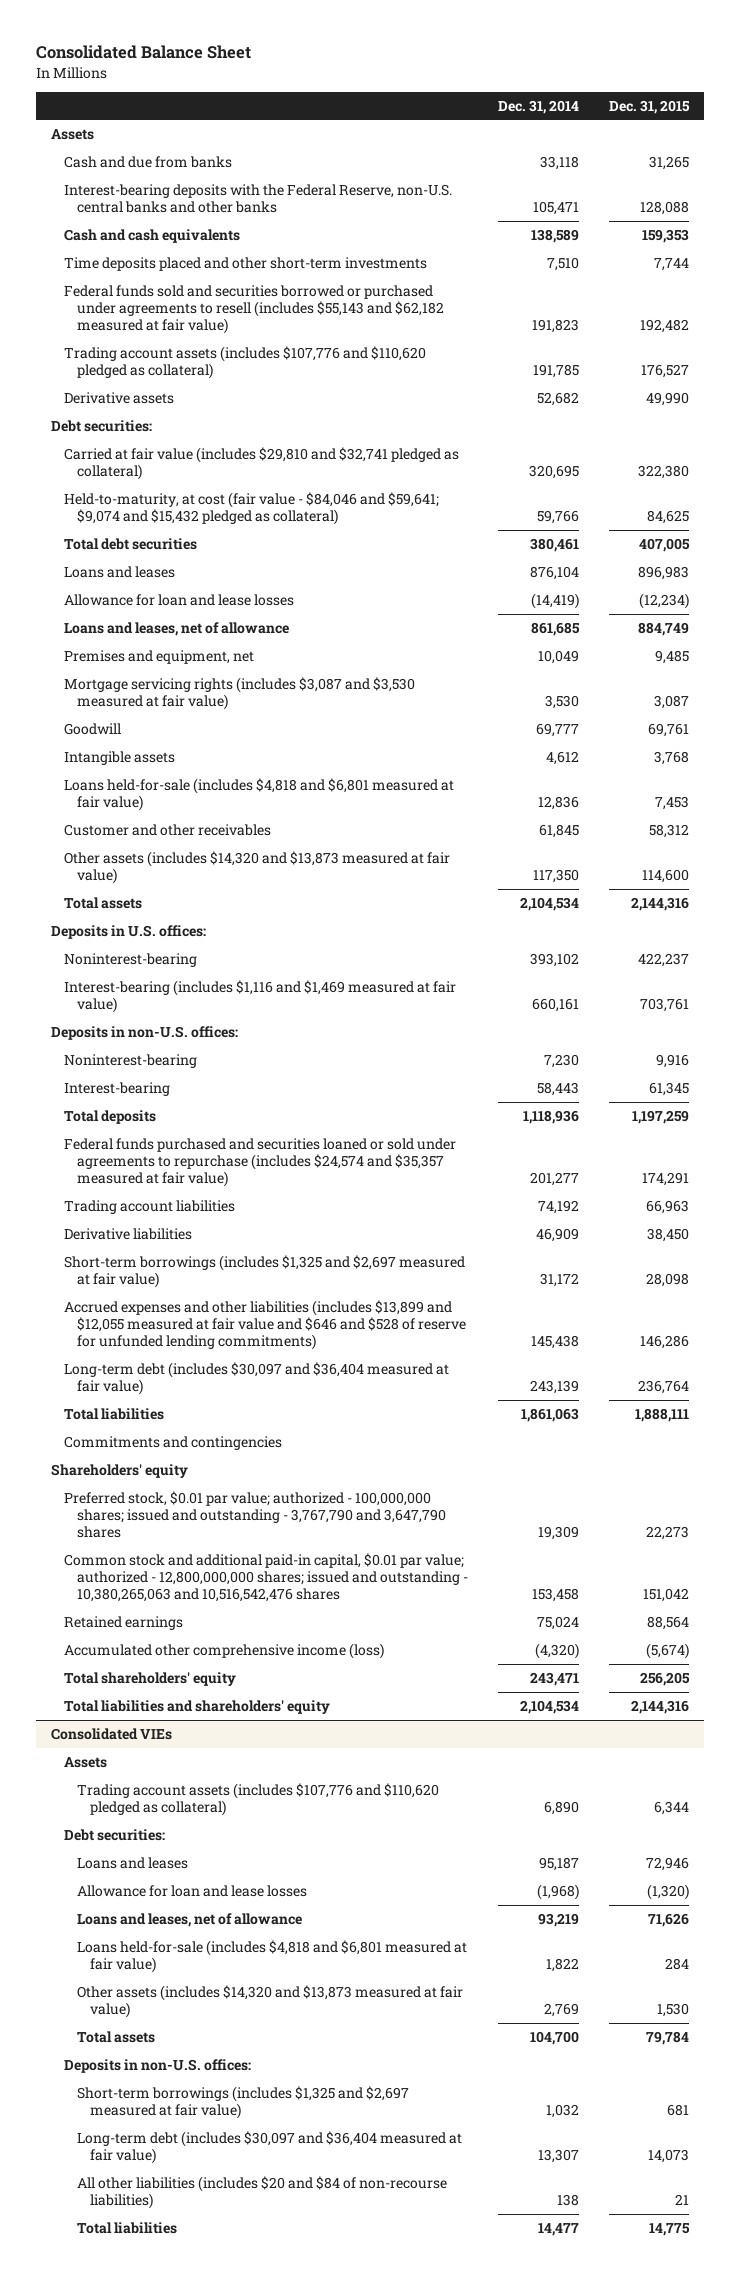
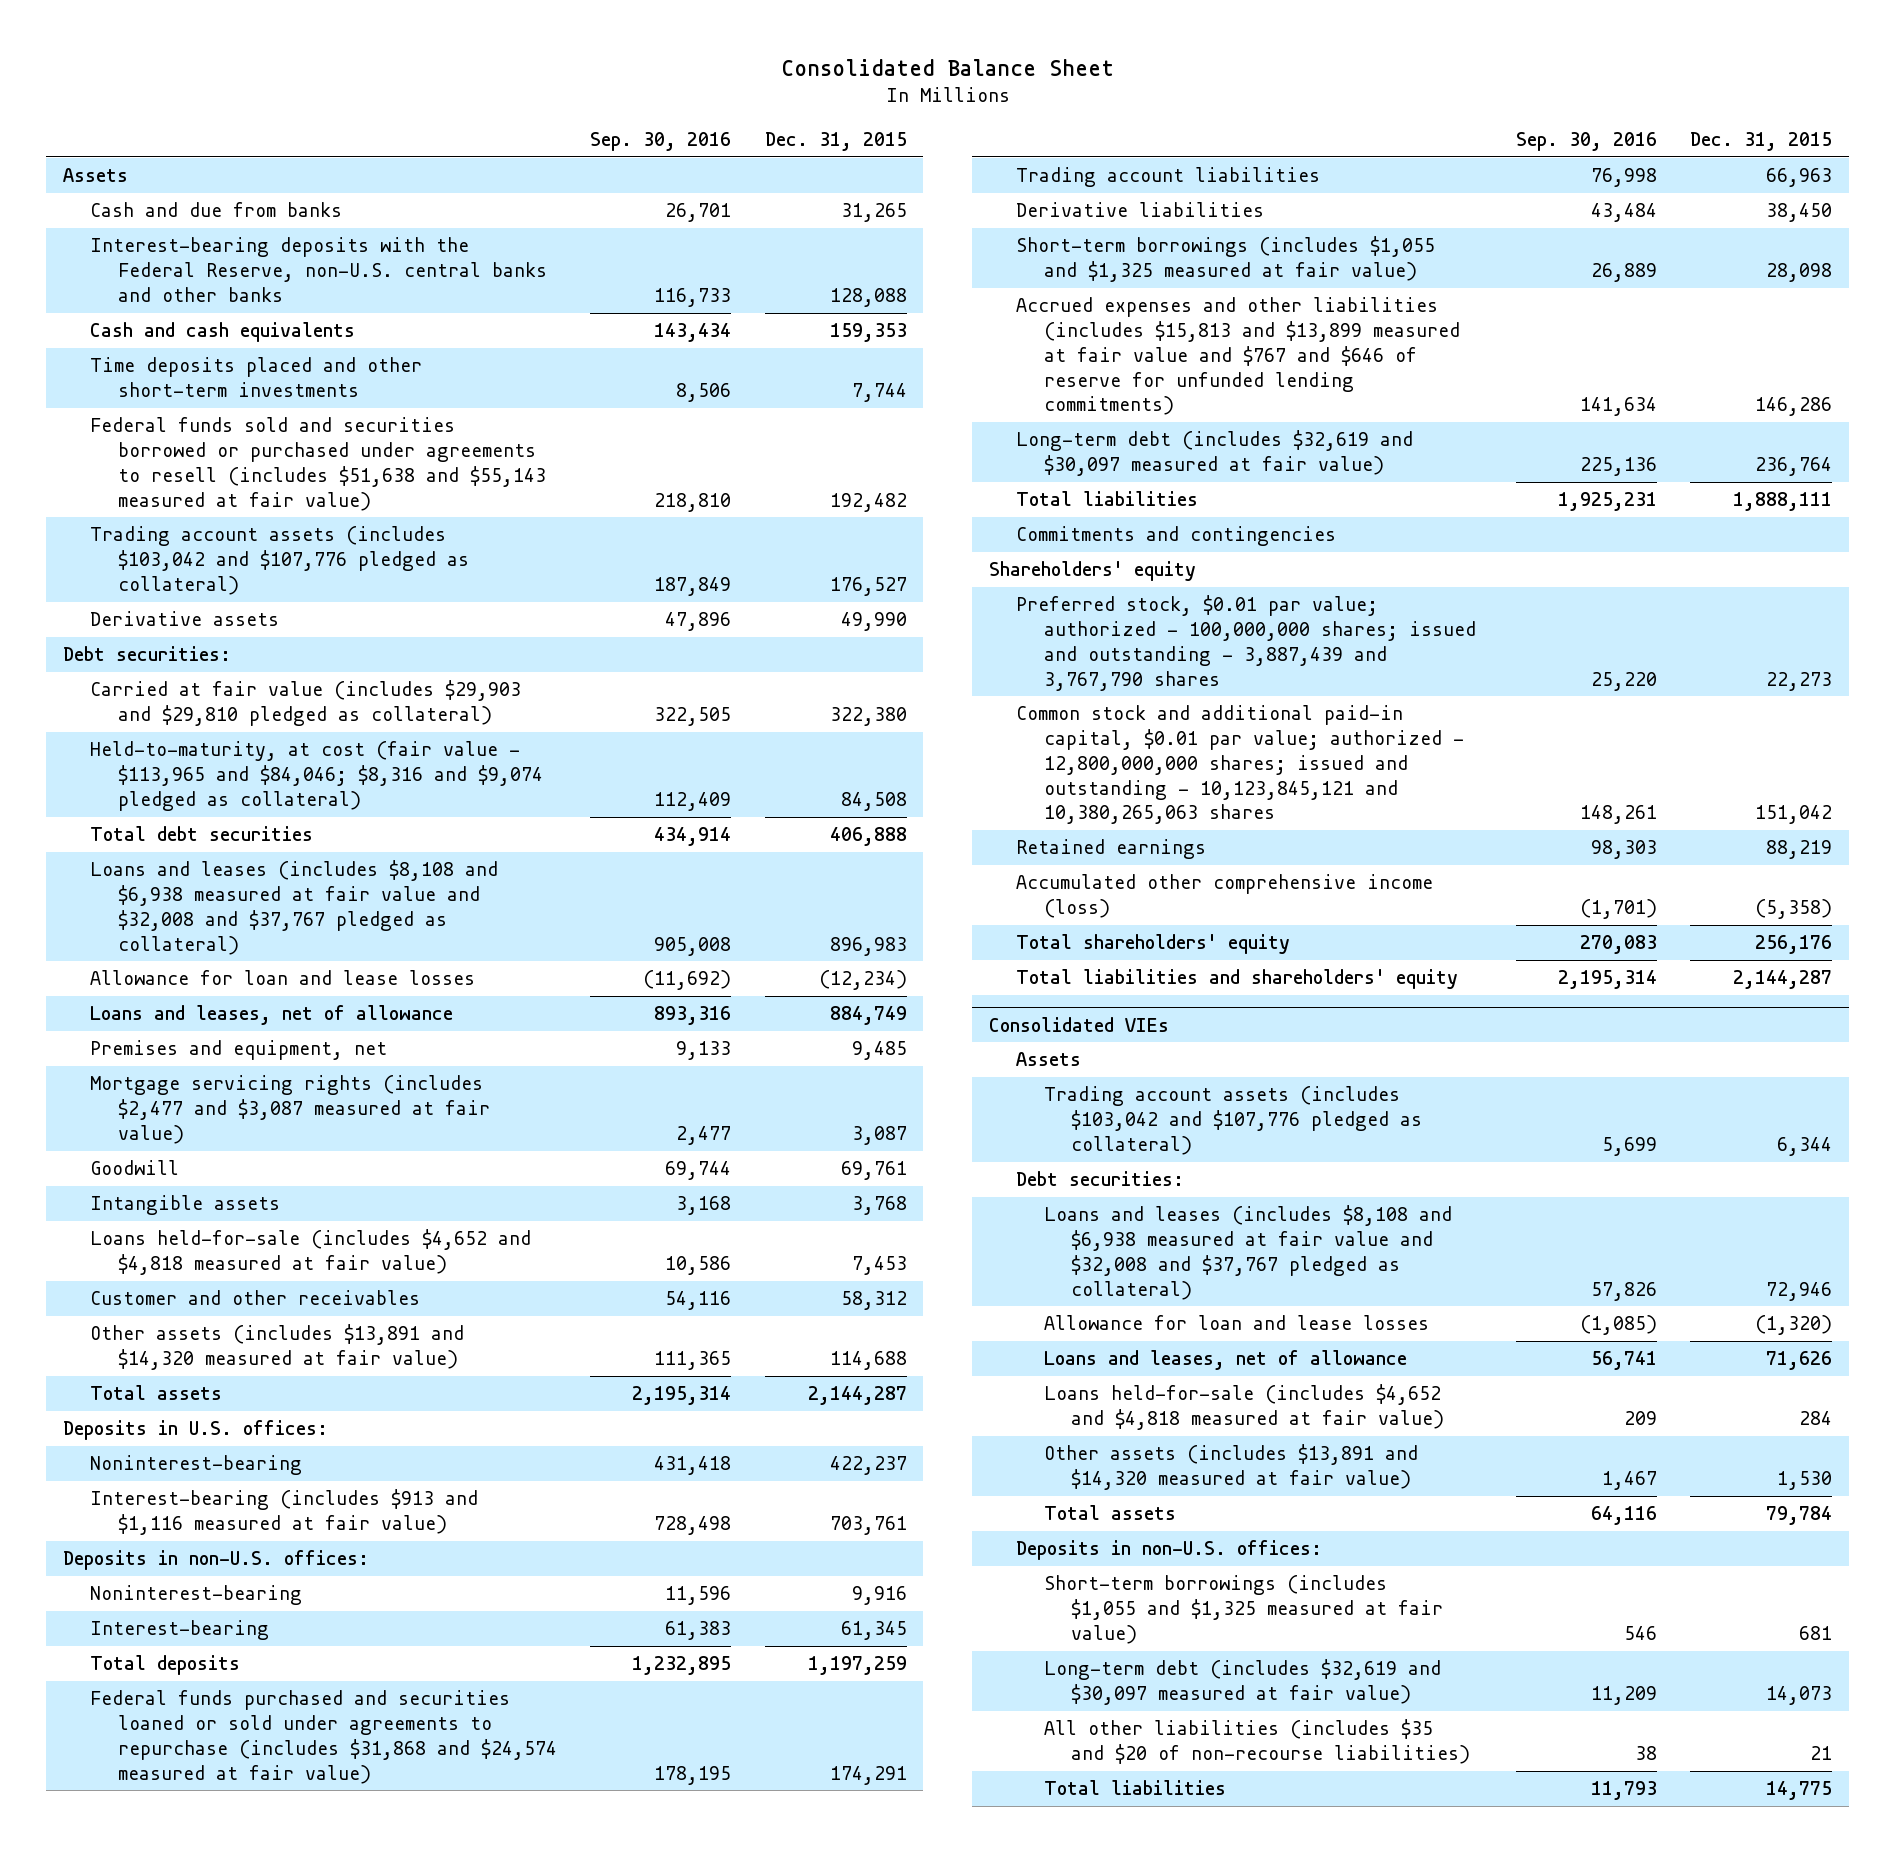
- | Dec. 31, 2014 | Dec. 31, 2015
+ | Sep. 30, 2016 | Dec. 31, 2015
- Federal funds sold and securities borrowed or purchased under agreements to resell (includes $55,143 and $62,182 measured at fair value) | 191,823 | 192,482
- Trading account assets (includes $107,776 and $110,620 pledged as collateral) | 191,785 | 176,527
+ Federal funds sold and securities borrowed or purchased under agreements to resell (includes $51,638 and $55,143 measured at fair value) | 218,810 | 192,482
+ Trading account assets (includes $103,042 and $107,776 pledged as collateral) | 187,849 | 176,527
- Carried at fair value (includes $29,810 and $32,741 pledged as collateral) | 320,695 | 322,380
- Held-to-maturity, at cost (fair value - $84,046 and $59,641; $9,074 and $15,432 pledged as collateral) | 59,766 | 84,625
- Total debt securities | 380,461 | 407,005
- Loans and leases | 876,104 | 896,983
+ Carried at fair value (includes $29,903 and $29,810 pledged as collateral) | 322,505 | 322,380
+ Held-to-maturity, at cost (fair value - $113,965 and $84,046; $8,316 and $9,074 pledged as collateral) | 112,409 | 84,508
+ Total debt securities | 434,914 | 406,888
+ Loans and leases (includes $8,108 and $6,938 measured at fair value and $32,008 and $37,767 pledged as collateral) | 905,008 | 896,983
- Mortgage servicing rights (includes $3,087 and $3,530 measured at fair value) | 3,530 | 3,087
+ Mortgage servicing rights (includes $2,477 and $3,087 measured at fair value) | 2,477 | 3,087
- Loans held-for-sale (includes $4,818 and $6,801 measured at fair value) | 12,836 | 7,453
+ Loans held-for-sale (includes $4,652 and $4,818 measured at fair value) | 10,586 | 7,453
- Other assets (includes $14,320 and $13,873 measured at fair value) | 117,350 | 114,600
- Total assets | 2,104,534 | 2,144,316
+ Other assets (includes $13,891 and $14,320 measured at fair value) | 111,365 | 114,688
+ Total assets | 2,195,314 | 2,144,287
- Interest-bearing (includes $1,116 and $1,469 measured at fair value) | 660,161 | 703,761
+ Interest-bearing (includes $913 and $1,116 measured at fair value) | 728,498 | 703,761
- Federal funds purchased and securities loaned or sold under agreements to repurchase (includes $24,574 and $35,357 measured at fair value) | 201,277 | 174,291
+ Federal funds purchased and securities loaned or sold under agreements to repurchase (includes $31,868 and $24,574 measured at fair value) | 178,195 | 174,291
- Short-term borrowings (includes $1,325 and $2,697 measured at fair value) | 31,172 | 28,098
- Accrued expenses and other liabilities (includes $13,899 and $12,055 measured at fair value and $646 and $528 of reserve for unfunded lending commitments) | 145,438 | 146,286
- Long-term debt (includes $30,097 and $36,404 measured at fair value) | 243,139 | 236,764
+ Short-term borrowings (includes $1,055 and $1,325 measured at fair value) | 26,889 | 28,098
+ Accrued expenses and other liabilities (includes $15,813 and $13,899 measured at fair value and $767 and $646 of reserve for unfunded lending commitments) | 141,634 | 146,286
+ Long-term debt (includes $32,619 and $30,097 measured at fair value) | 225,136 | 236,764
- Preferred stock, $0.01 par value; authorized - 100,000,000 shares; issued and outstanding - 3,767,790 and 3,647,790 shares | 19,309 | 22,273
- Common stock and additional paid-in capital, $0.01 par value; authorized - 12,800,000,000 shares; issued and outstanding - 10,380,265,063 and 10,516,542,476 shares | 153,458 | 151,042
- Retained earnings | 75,024 | 88,564
- Accumulated other comprehensive income (loss) | (4,320) | (5,674)
- Total shareholders' equity | 243,471 | 256,205
- Total liabilities and shareholders' equity | 2,104,534 | 2,144,316
+ Preferred stock, $0.01 par value; authorized - 100,000,000 shares; issued and outstanding - 3,887,439 and 3,767,790 shares | 25,220 | 22,273
+ Common stock and additional paid-in capital, $0.01 par value; authorized - 12,800,000,000 shares; issued and outstanding - 10,123,845,121 and 10,380,265,063 shares | 148,261 | 151,042
+ Retained earnings | 98,303 | 88,219
+ Accumulated other comprehensive income (loss) | (1,701) | (5,358)
+ Total shareholders' equity | 270,083 | 256,176
+ Total liabilities and shareholders' equity | 2,195,314 | 2,144,287
@ Consolidated VIEs
- Trading account assets (includes $107,776 and $110,620 pledged as collateral) | 6,890 | 6,344
+ Trading account assets (includes $103,042 and $107,776 pledged as collateral) | 5,699 | 6,344
- Loans and leases | 95,187 | 72,946
+ Loans and leases (includes $8,108 and $6,938 measured at fair value and $32,008 and $37,767 pledged as collateral) | 57,826 | 72,946
- Loans held-for-sale (includes $4,818 and $6,801 measured at fair value) | 1,822 | 284
- Other assets (includes $14,320 and $13,873 measured at fair value) | 2,769 | 1,530
+ Loans held-for-sale (includes $4,652 and $4,818 measured at fair value) | 209 | 284
+ Other assets (includes $13,891 and $14,320 measured at fair value) | 1,467 | 1,530
- Short-term borrowings (includes $1,325 and $2,697 measured at fair value) | 1,032 | 681
- Long-term debt (includes $30,097 and $36,404 measured at fair value) | 13,307 | 14,073
- All other liabilities (includes $20 and $84 of non-recourse liabilities) | 138 | 21
+ Short-term borrowings (includes $1,055 and $1,325 measured at fair value) | 546 | 681
+ Long-term debt (includes $32,619 and $30,097 measured at fair value) | 11,209 | 14,073
+ All other liabilities (includes $35 and $20 of non-recourse liabilities) | 38 | 21

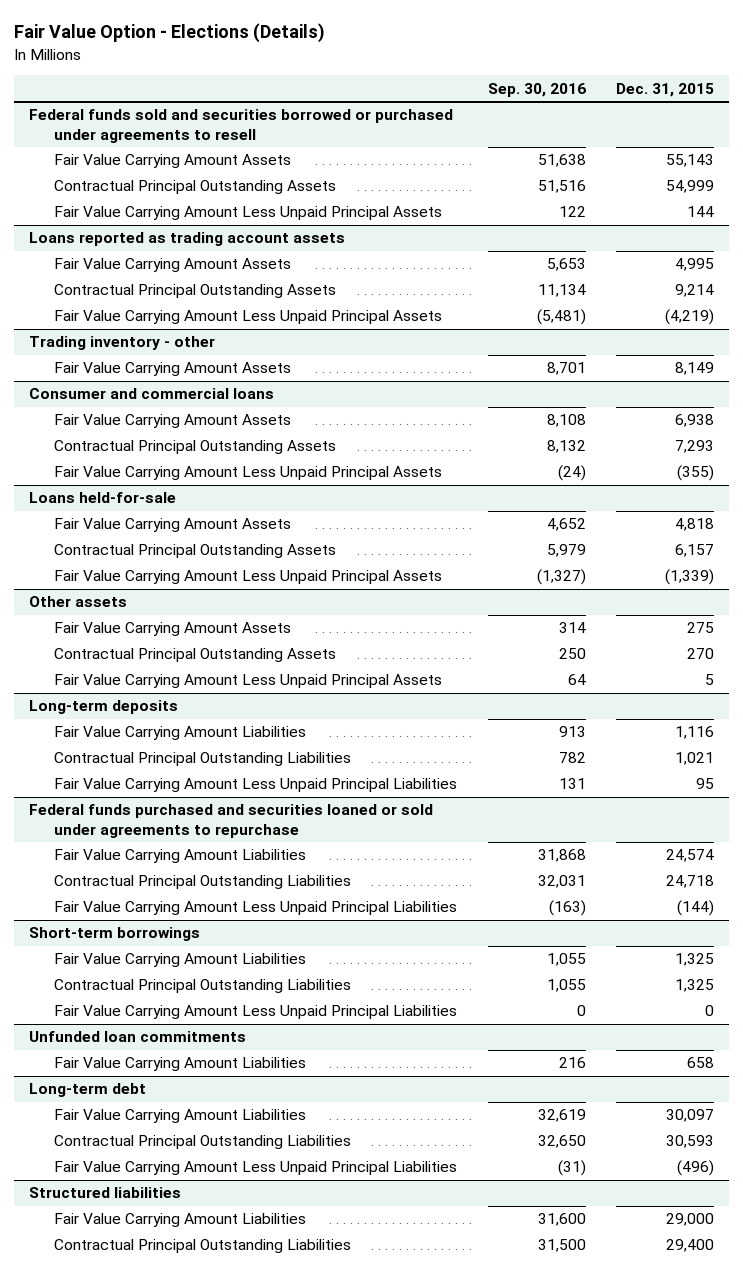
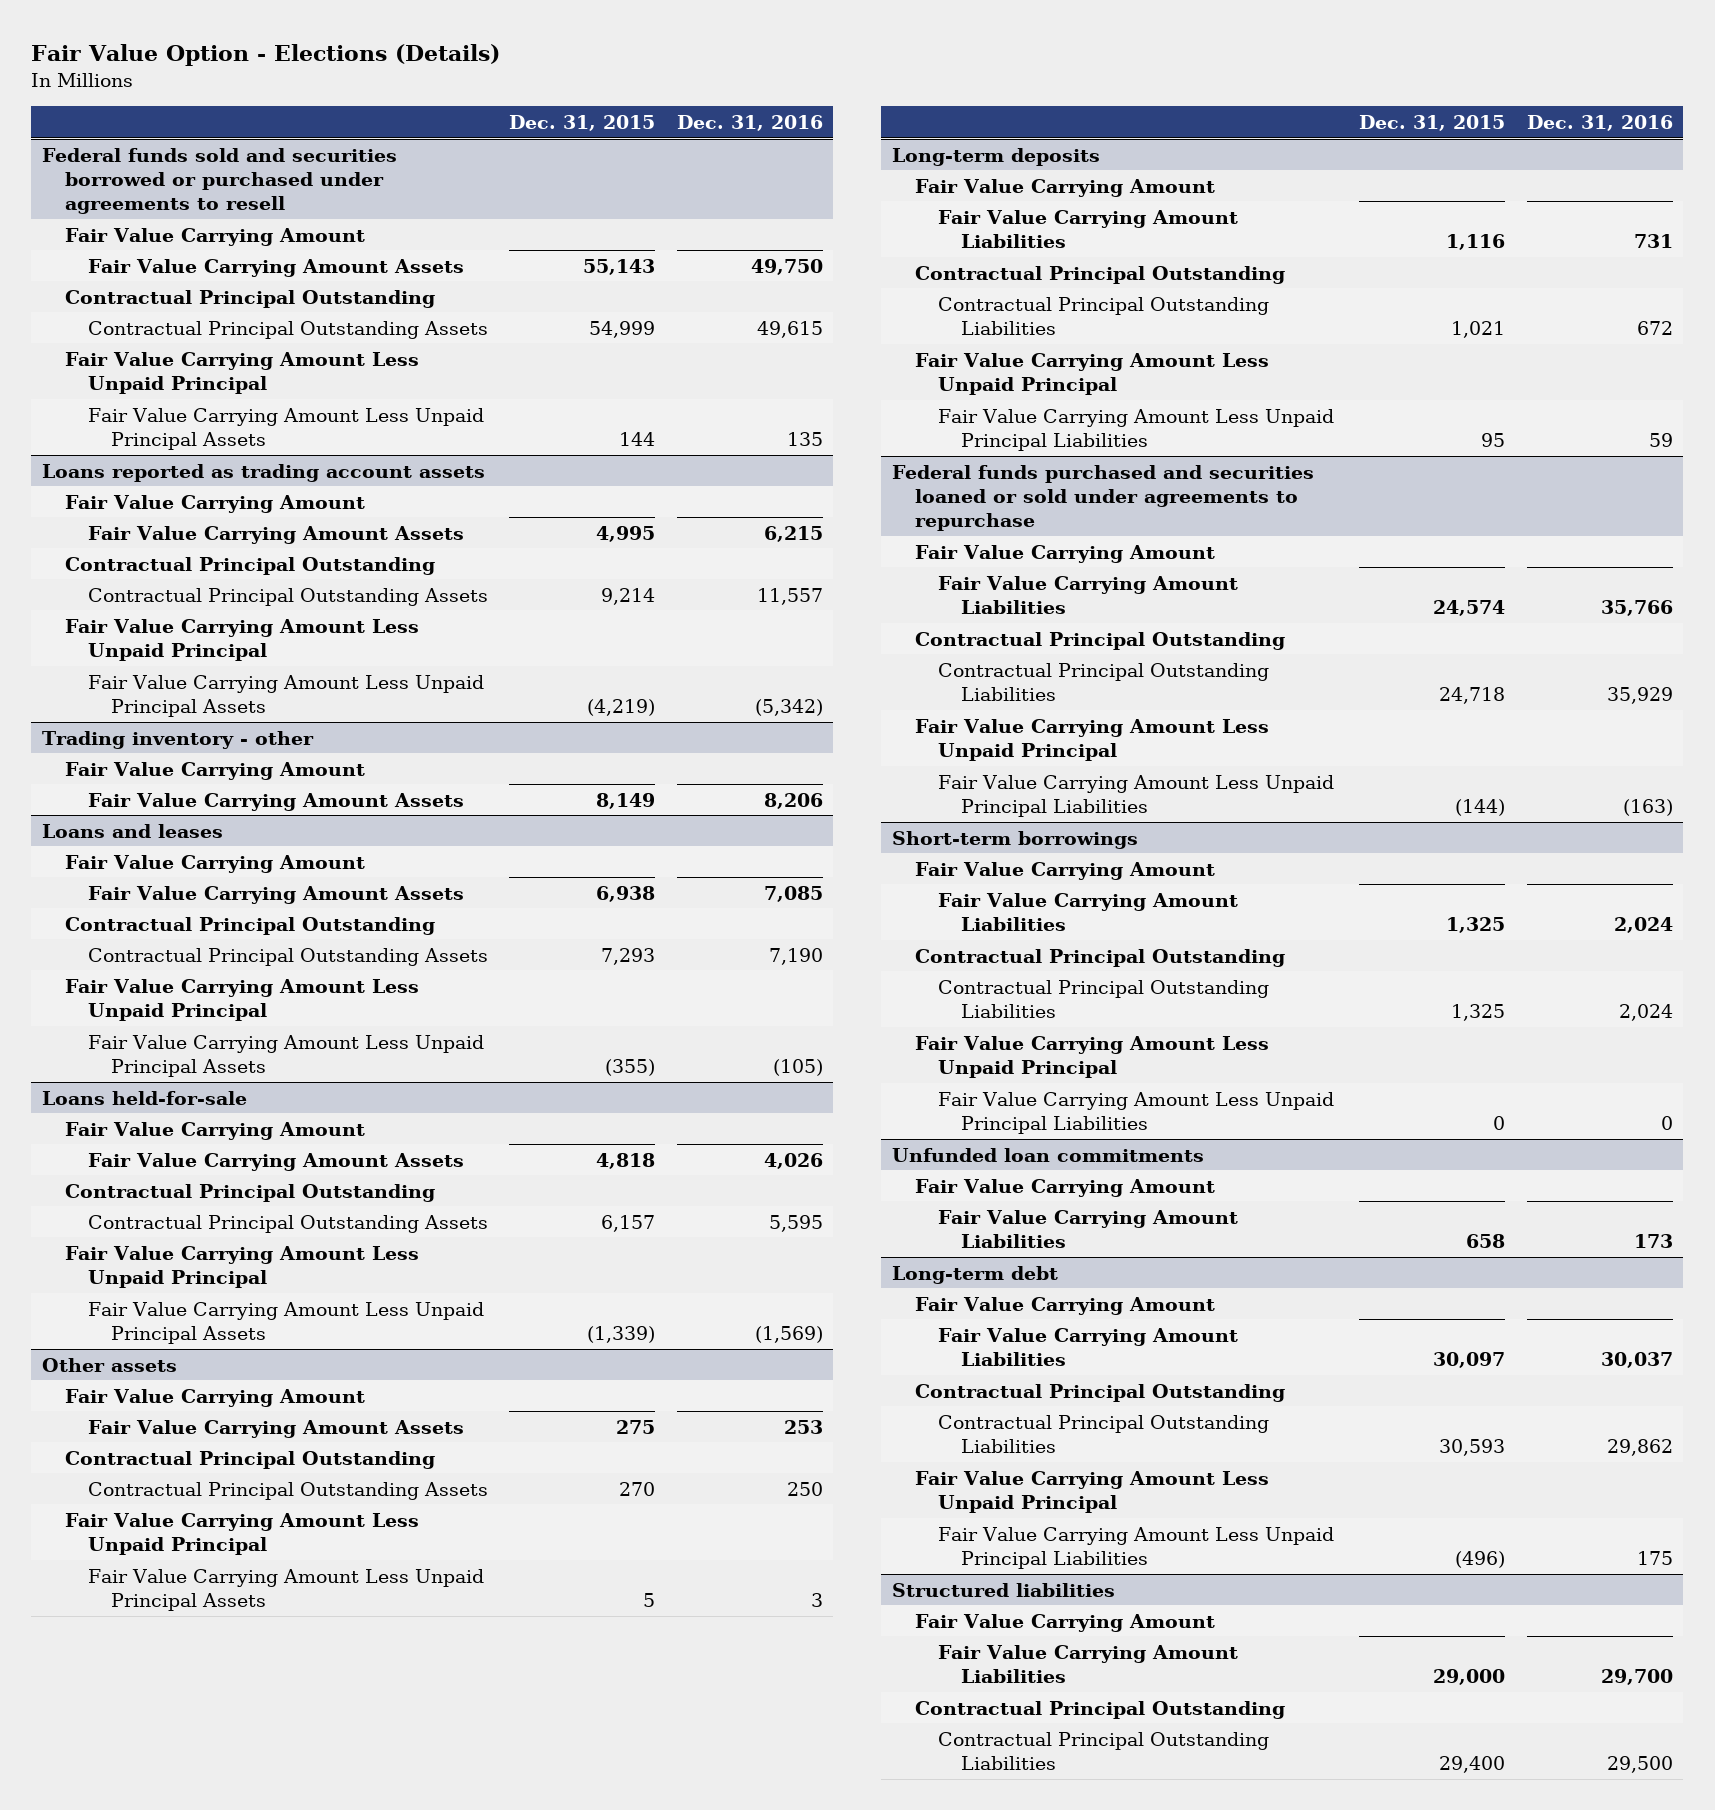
- | Sep. 30, 2016 | Dec. 31, 2015
+ | Dec. 31, 2015 | Dec. 31, 2016
@ Federal funds sold and securities borrowed or purchased under agreements to resell
+ Fair Value Carrying Amount
+ Contractual Principal Outstanding
+ Fair Value Carrying Amount Less Unpaid Principal
@ Loans reported as trading account assets
+ Fair Value Carrying Amount
+ Contractual Principal Outstanding
+ Fair Value Carrying Amount Less Unpaid Principal
@ Trading inventory - other
+ Fair Value Carrying Amount
- Consumer and commercial loans
+ Loans and leases
+ Fair Value Carrying Amount
+ Contractual Principal Outstanding
+ Fair Value Carrying Amount Less Unpaid Principal
@ Loans held-for-sale
+ Fair Value Carrying Amount
+ Contractual Principal Outstanding
+ Fair Value Carrying Amount Less Unpaid Principal
@ Other assets
+ Fair Value Carrying Amount
+ Contractual Principal Outstanding
+ Fair Value Carrying Amount Less Unpaid Principal
@ Long-term deposits
+ Fair Value Carrying Amount
+ Contractual Principal Outstanding
+ Fair Value Carrying Amount Less Unpaid Principal
@ Federal funds purchased and securities loaned or sold under agreements to repurchase
+ Fair Value Carrying Amount
+ Contractual Principal Outstanding
+ Fair Value Carrying Amount Less Unpaid Principal
@ Short-term borrowings
+ Fair Value Carrying Amount
+ Contractual Principal Outstanding
+ Fair Value Carrying Amount Less Unpaid Principal
@ Unfunded loan commitments
+ Fair Value Carrying Amount
@ Long-term debt
+ Fair Value Carrying Amount
+ Contractual Principal Outstanding
+ Fair Value Carrying Amount Less Unpaid Principal
@ Structured liabilities
+ Fair Value Carrying Amount
+ Contractual Principal Outstanding

